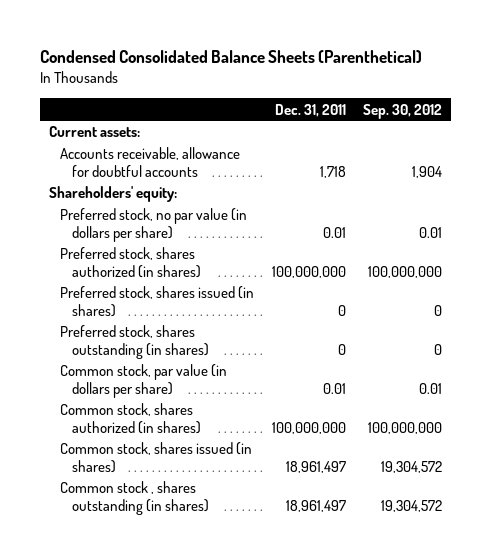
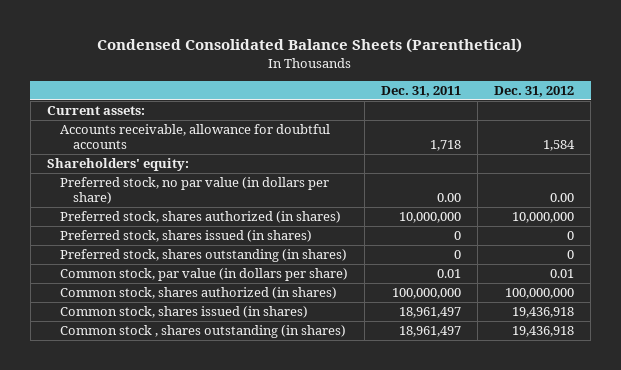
- | Dec. 31, 2011 | Sep. 30, 2012
+ | Dec. 31, 2011 | Dec. 31, 2012
- Preferred stock, no par value (in dollars per share) | 0.01 | 0.01
- Preferred stock, shares authorized (in shares) | 100,000,000 | 100,000,000
+ Preferred stock, no par value (in dollars per share) | 0.00 | 0.00
+ Preferred stock, shares authorized (in shares) | 10,000,000 | 10,000,000

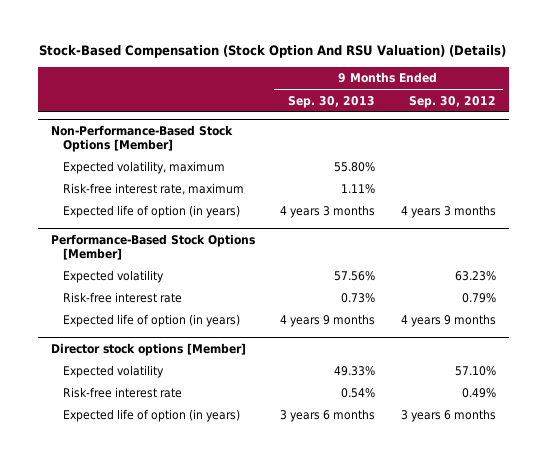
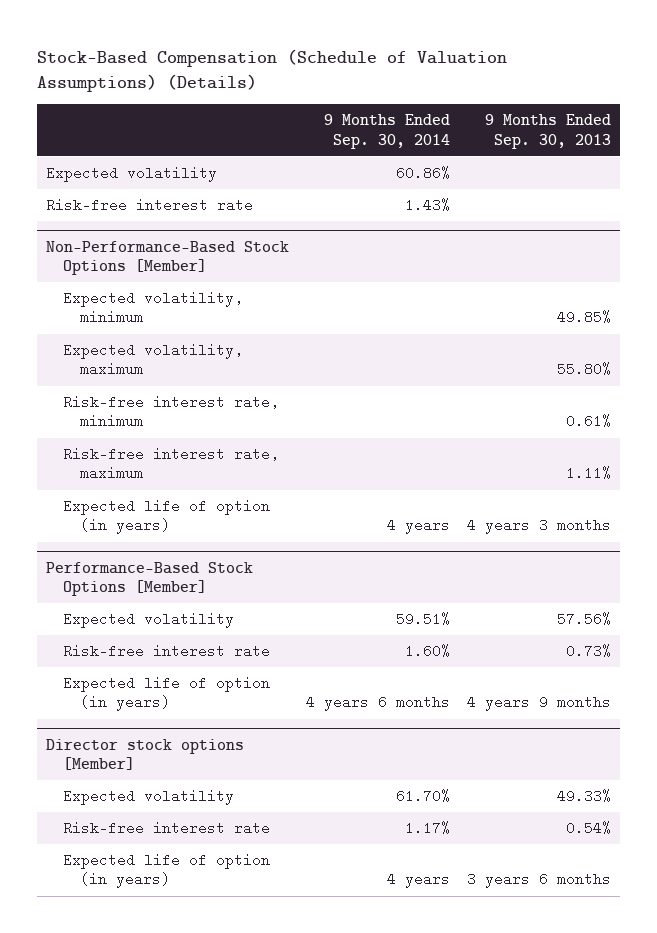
- Stock-Based Compensation (Stock Option And RSU Valuation) (Details)
+ Stock-Based Compensation (Schedule of Valuation Assumptions) (Details)
- | 9 Months Ended Sep. 30, 2013 | 9 Months Ended Sep. 30, 2012
+ | 9 Months Ended Sep. 30, 2014 | 9 Months Ended Sep. 30, 2013
+ Expected volatility | 60.86% |
+ Risk-free interest rate | 1.43% |
@ Non-Performance-Based Stock Options [Member]
+ Expected volatility, minimum | | 49.85%
+ Risk-free interest rate, minimum | | 0.61%

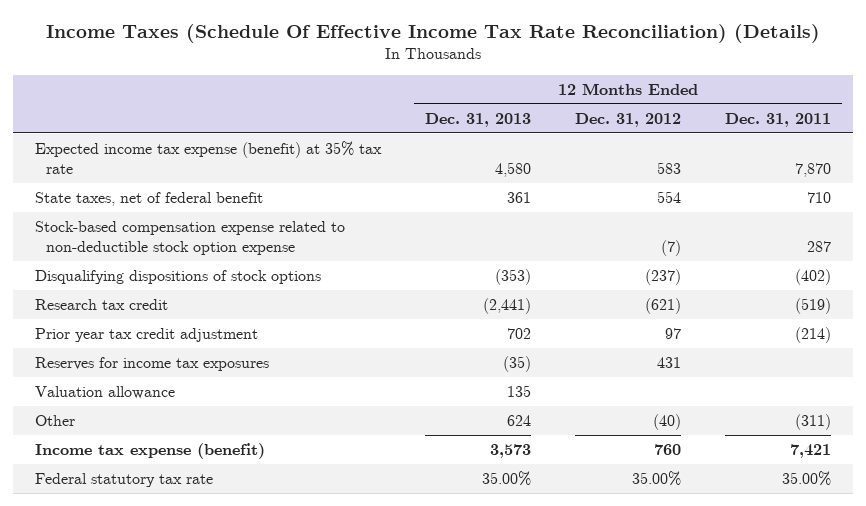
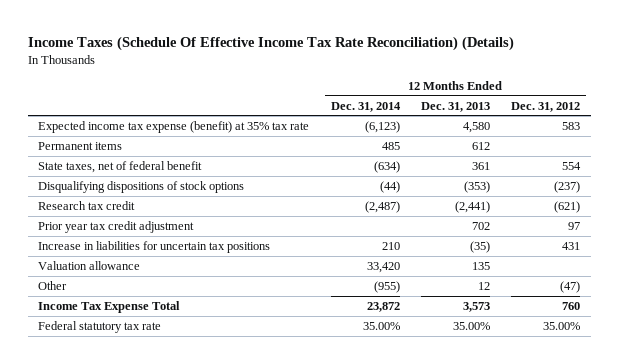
- | 12 Months Ended Dec. 31, 2013 | 12 Months Ended Dec. 31, 2012 | 12 Months Ended Dec. 31, 2011
+ | 12 Months Ended Dec. 31, 2014 | 12 Months Ended Dec. 31, 2013 | 12 Months Ended Dec. 31, 2012
+ Permanent items | 485 | 612 |
- Stock-based compensation expense related to non-deductible stock option expense | | (7) | 287
- Reserves for income tax exposures | (35) | 431 |
+ Increase in liabilities for uncertain tax positions | 210 | (35) | 431
- Other | 624 | (40) | (311)
- Income tax expense (benefit) | 3,573 | 760 | 7,421
+ Other | (955) | 12 | (47)
+ Income Tax Expense Total | 23,872 | 3,573 | 760

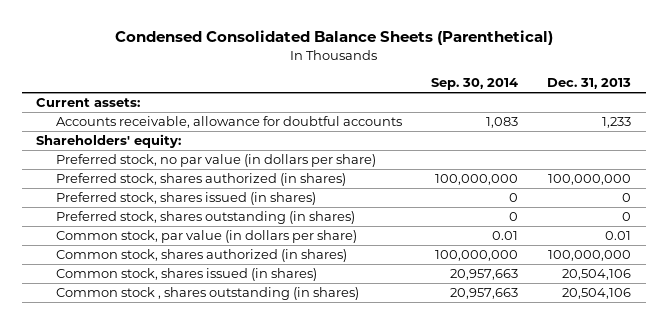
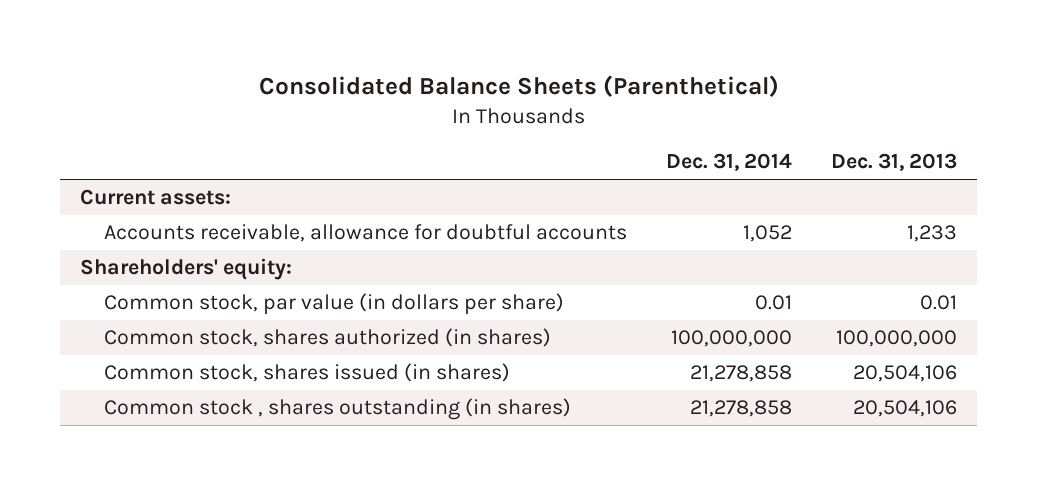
- Condensed Consolidated Balance Sheets (Parenthetical)
+ Consolidated Balance Sheets (Parenthetical)
- | Sep. 30, 2014 | Dec. 31, 2013
+ | Dec. 31, 2014 | Dec. 31, 2013
- Preferred stock, no par value (in dollars per share)
- Preferred stock, shares authorized (in shares) | 100,000,000 | 100,000,000
- Preferred stock, shares issued (in shares) | 0 | 0
- Preferred stock, shares outstanding (in shares) | 0 | 0

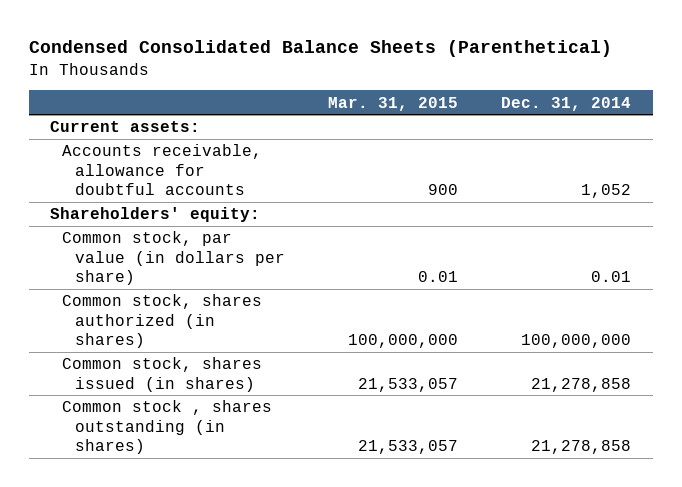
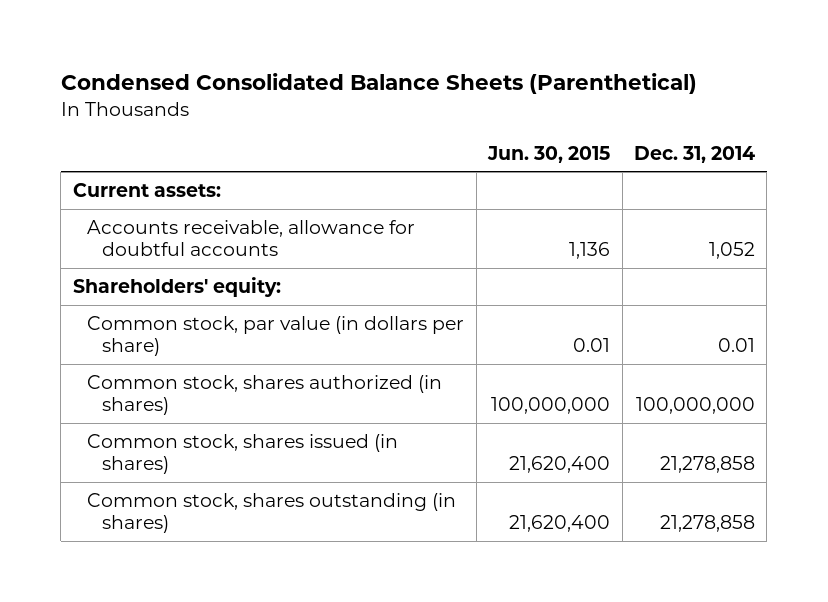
- | Mar. 31, 2015 | Dec. 31, 2014
+ | Jun. 30, 2015 | Dec. 31, 2014
- Common stock , shares outstanding (in shares) | 21,533,057 | 21,278,858
+ Common stock, shares outstanding (in shares) | 21,620,400 | 21,278,858

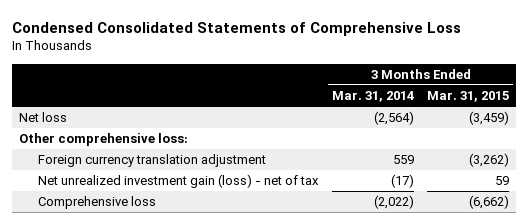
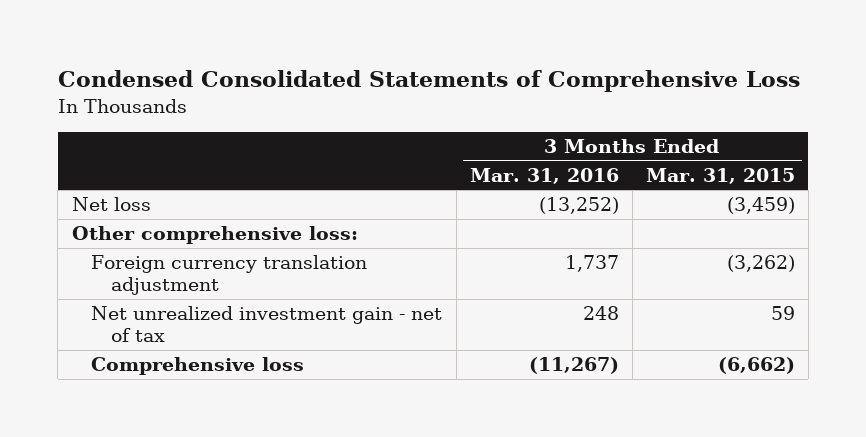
- | 3 Months Ended Mar. 31, 2014 | 3 Months Ended Mar. 31, 2015
+ | 3 Months Ended Mar. 31, 2016 | 3 Months Ended Mar. 31, 2015
- Net unrealized investment gain (loss) - net of tax | (17) | 59
+ Net unrealized investment gain - net of tax | 248 | 59

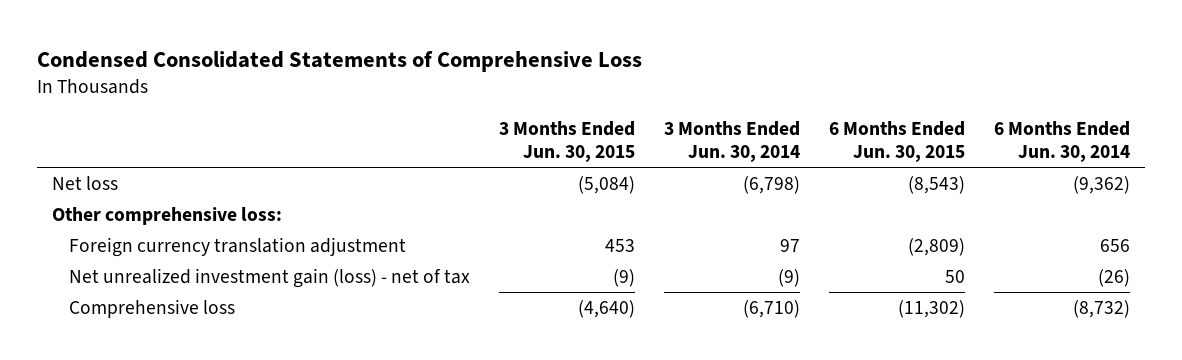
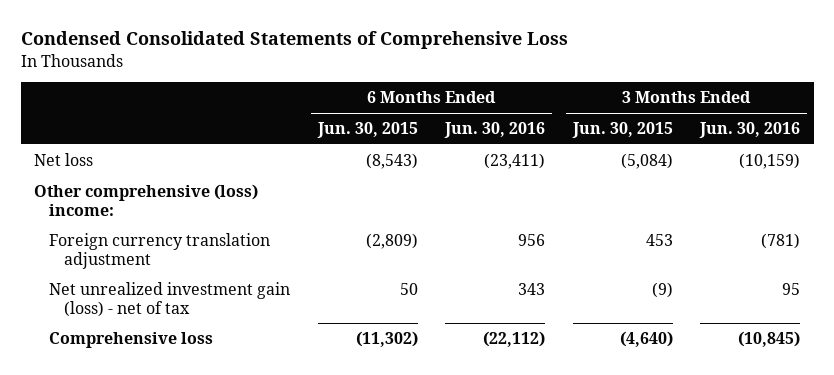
- | 3 Months Ended Jun. 30, 2015 | 3 Months Ended Jun. 30, 2014 | 6 Months Ended Jun. 30, 2015 | 6 Months Ended Jun. 30, 2014
+ | 6 Months Ended Jun. 30, 2015 | 6 Months Ended Jun. 30, 2016 | 3 Months Ended Jun. 30, 2015 | 3 Months Ended Jun. 30, 2016
- Other comprehensive loss:
+ Other comprehensive (loss) income:

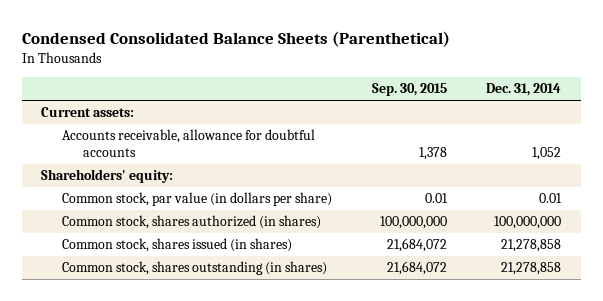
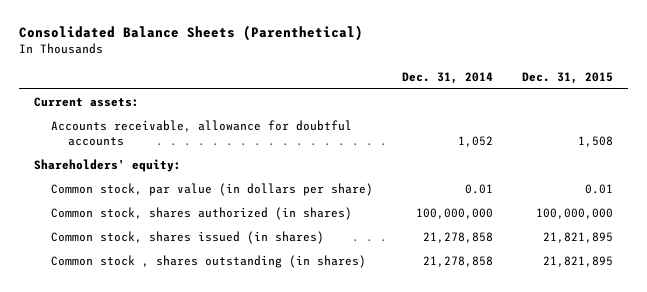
- Condensed Consolidated Balance Sheets (Parenthetical)
+ Consolidated Balance Sheets (Parenthetical)
- | Sep. 30, 2015 | Dec. 31, 2014
+ | Dec. 31, 2014 | Dec. 31, 2015
- Common stock, shares outstanding (in shares) | 21,684,072 | 21,278,858
+ Common stock , shares outstanding (in shares) | 21,278,858 | 21,821,895

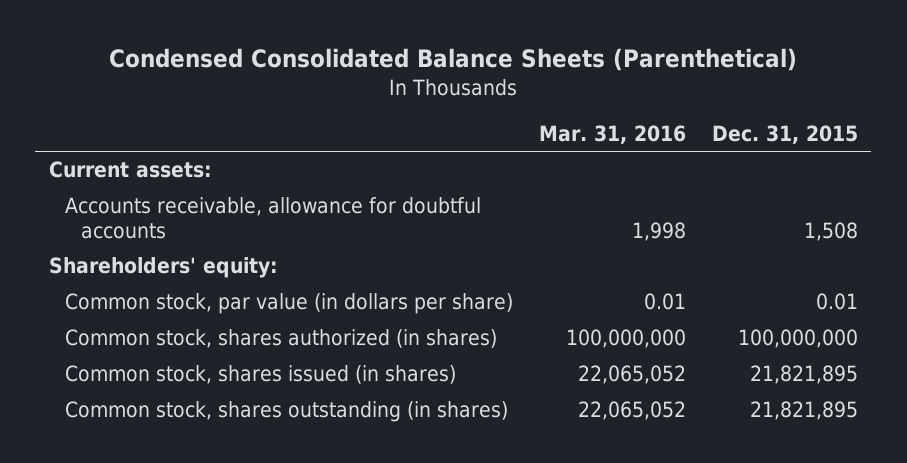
- Consolidated Balance Sheets (Parenthetical)
+ Condensed Consolidated Balance Sheets (Parenthetical)
- | Dec. 31, 2014 | Dec. 31, 2015
+ | Mar. 31, 2016 | Dec. 31, 2015
- Common stock , shares outstanding (in shares) | 21,278,858 | 21,821,895
+ Common stock, shares outstanding (in shares) | 22,065,052 | 21,821,895

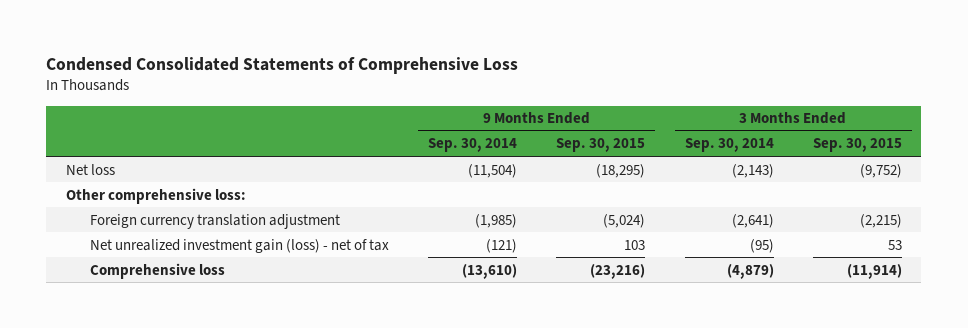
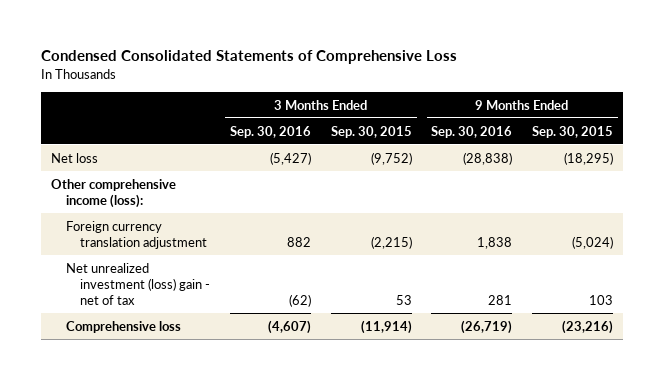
- | 9 Months Ended Sep. 30, 2014 | 9 Months Ended Sep. 30, 2015 | 3 Months Ended Sep. 30, 2014 | 3 Months Ended Sep. 30, 2015
+ | 3 Months Ended Sep. 30, 2016 | 3 Months Ended Sep. 30, 2015 | 9 Months Ended Sep. 30, 2016 | 9 Months Ended Sep. 30, 2015
- Other comprehensive loss:
+ Other comprehensive income (loss):
- Net unrealized investment gain (loss) - net of tax | (121) | 103 | (95) | 53
+ Net unrealized investment (loss) gain - net of tax | (62) | 53 | 281 | 103

